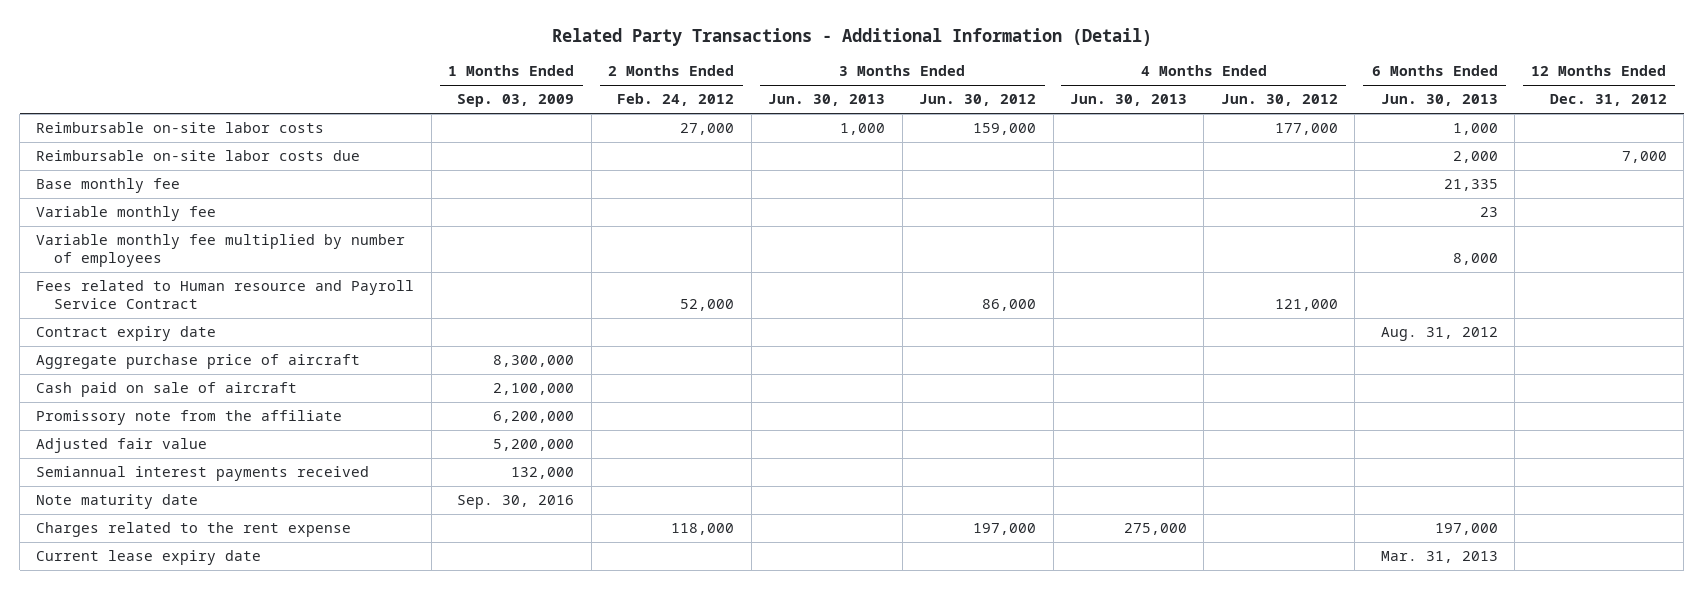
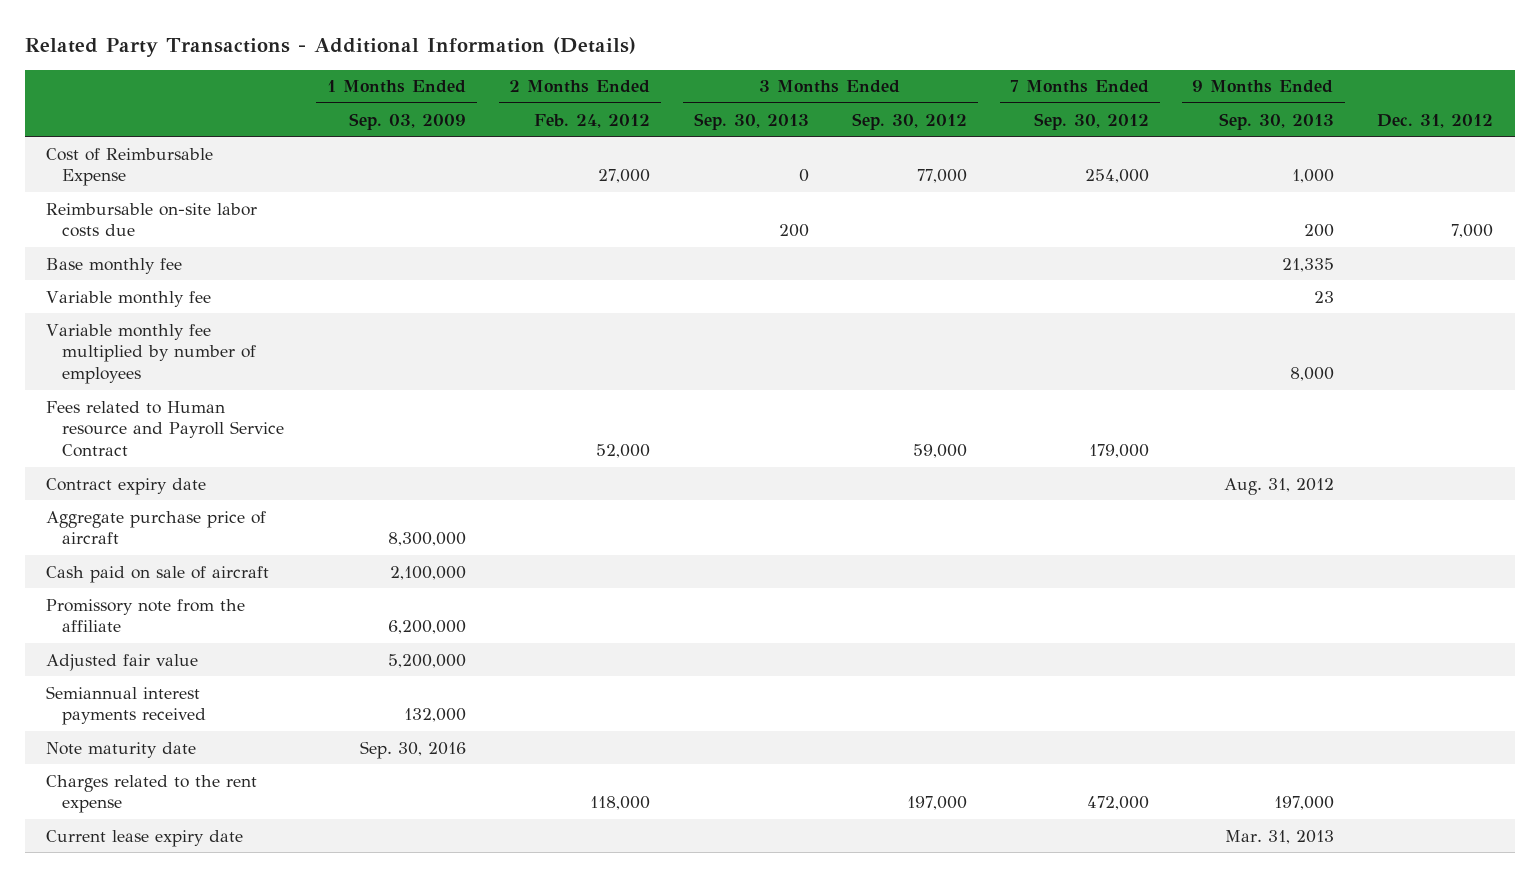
- Related Party Transactions - Additional Information (Detail)
+ Related Party Transactions - Additional Information (Details)
- | 1 Months Ended Sep. 03, 2009 | 2 Months Ended Feb. 24, 2012 | 3 Months Ended Jun. 30, 2013 | 3 Months Ended Jun. 30, 2012 | 4 Months Ended Jun. 30, 2013 | 4 Months Ended Jun. 30, 2012 | 6 Months Ended Jun. 30, 2013 | 12 Months Ended Dec. 31, 2012
+ | 1 Months Ended Sep. 03, 2009 | 2 Months Ended Feb. 24, 2012 | 3 Months Ended Sep. 30, 2013 | 3 Months Ended Sep. 30, 2012 | 7 Months Ended Sep. 30, 2012 | 9 Months Ended Sep. 30, 2013 | Dec. 31, 2012
- Reimbursable on-site labor costs | | 27,000 | 1,000 | 159,000 | | 177,000 | 1,000 |
+ Cost of Reimbursable Expense | | 27,000 | 0 | 77,000 | 254,000 | 1,000 |

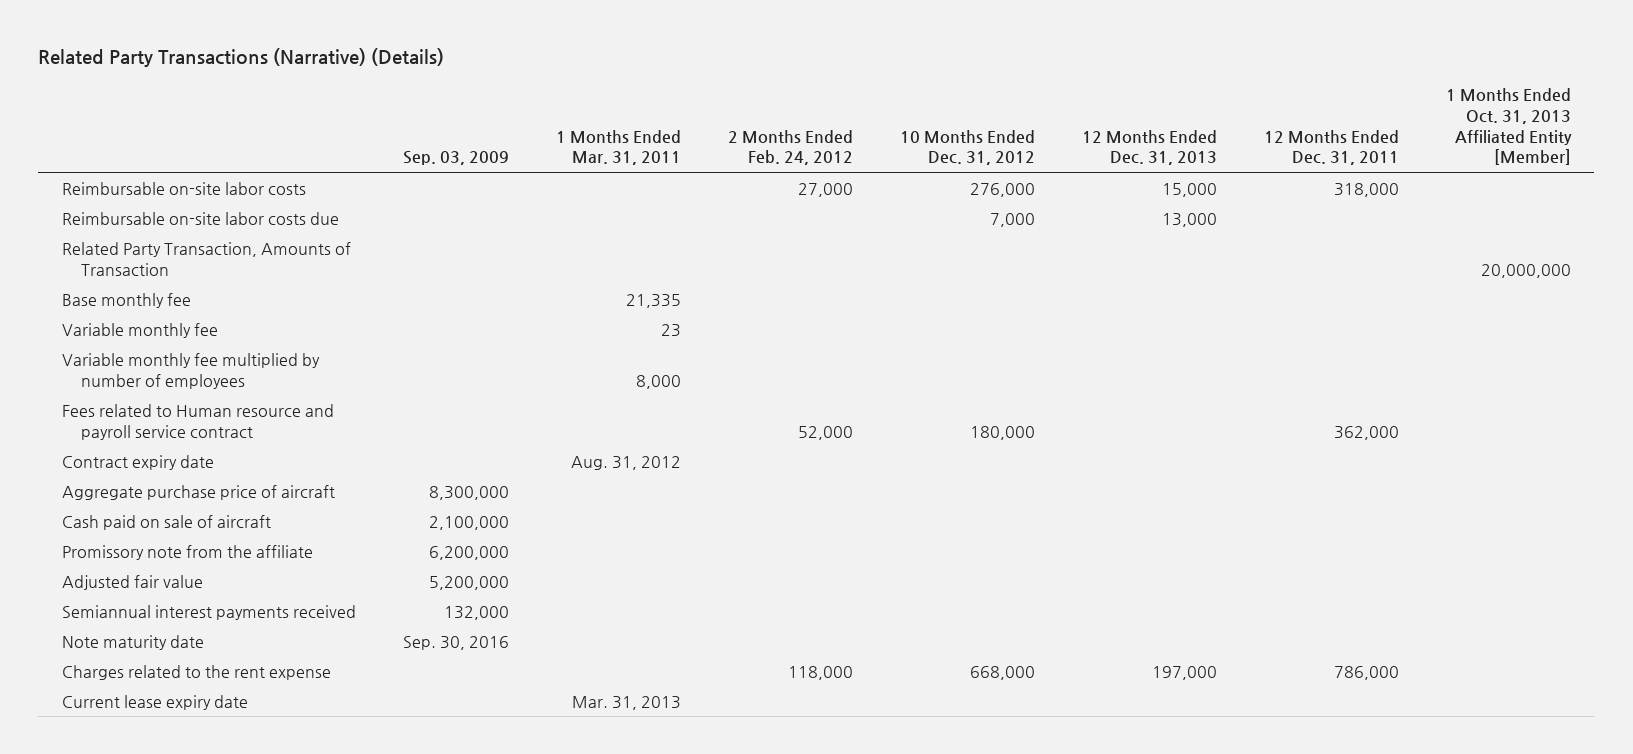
- Related Party Transactions - Additional Information (Details)
+ Related Party Transactions (Narrative) (Details)
- | 1 Months Ended Sep. 03, 2009 | 2 Months Ended Feb. 24, 2012 | 3 Months Ended Sep. 30, 2013 | 3 Months Ended Sep. 30, 2012 | 7 Months Ended Sep. 30, 2012 | 9 Months Ended Sep. 30, 2013 | Dec. 31, 2012
+ | Sep. 03, 2009 | 1 Months Ended Mar. 31, 2011 | 2 Months Ended Feb. 24, 2012 | 10 Months Ended Dec. 31, 2012 | 12 Months Ended Dec. 31, 2013 | 12 Months Ended Dec. 31, 2011 | 1 Months Ended Oct. 31, 2013 Affiliated Entity [Member]
- Cost of Reimbursable Expense | | 27,000 | 0 | 77,000 | 254,000 | 1,000 |
+ Reimbursable on-site labor costs | | | 27,000 | 276,000 | 15,000 | 318,000 |
+ Related Party Transaction, Amounts of Transaction | | | | | | | 20,000,000
- Fees related to Human resource and Payroll Service Contract | | 52,000 | | 59,000 | 179,000 | |
+ Fees related to Human resource and payroll service contract | | | 52,000 | 180,000 | | 362,000 |

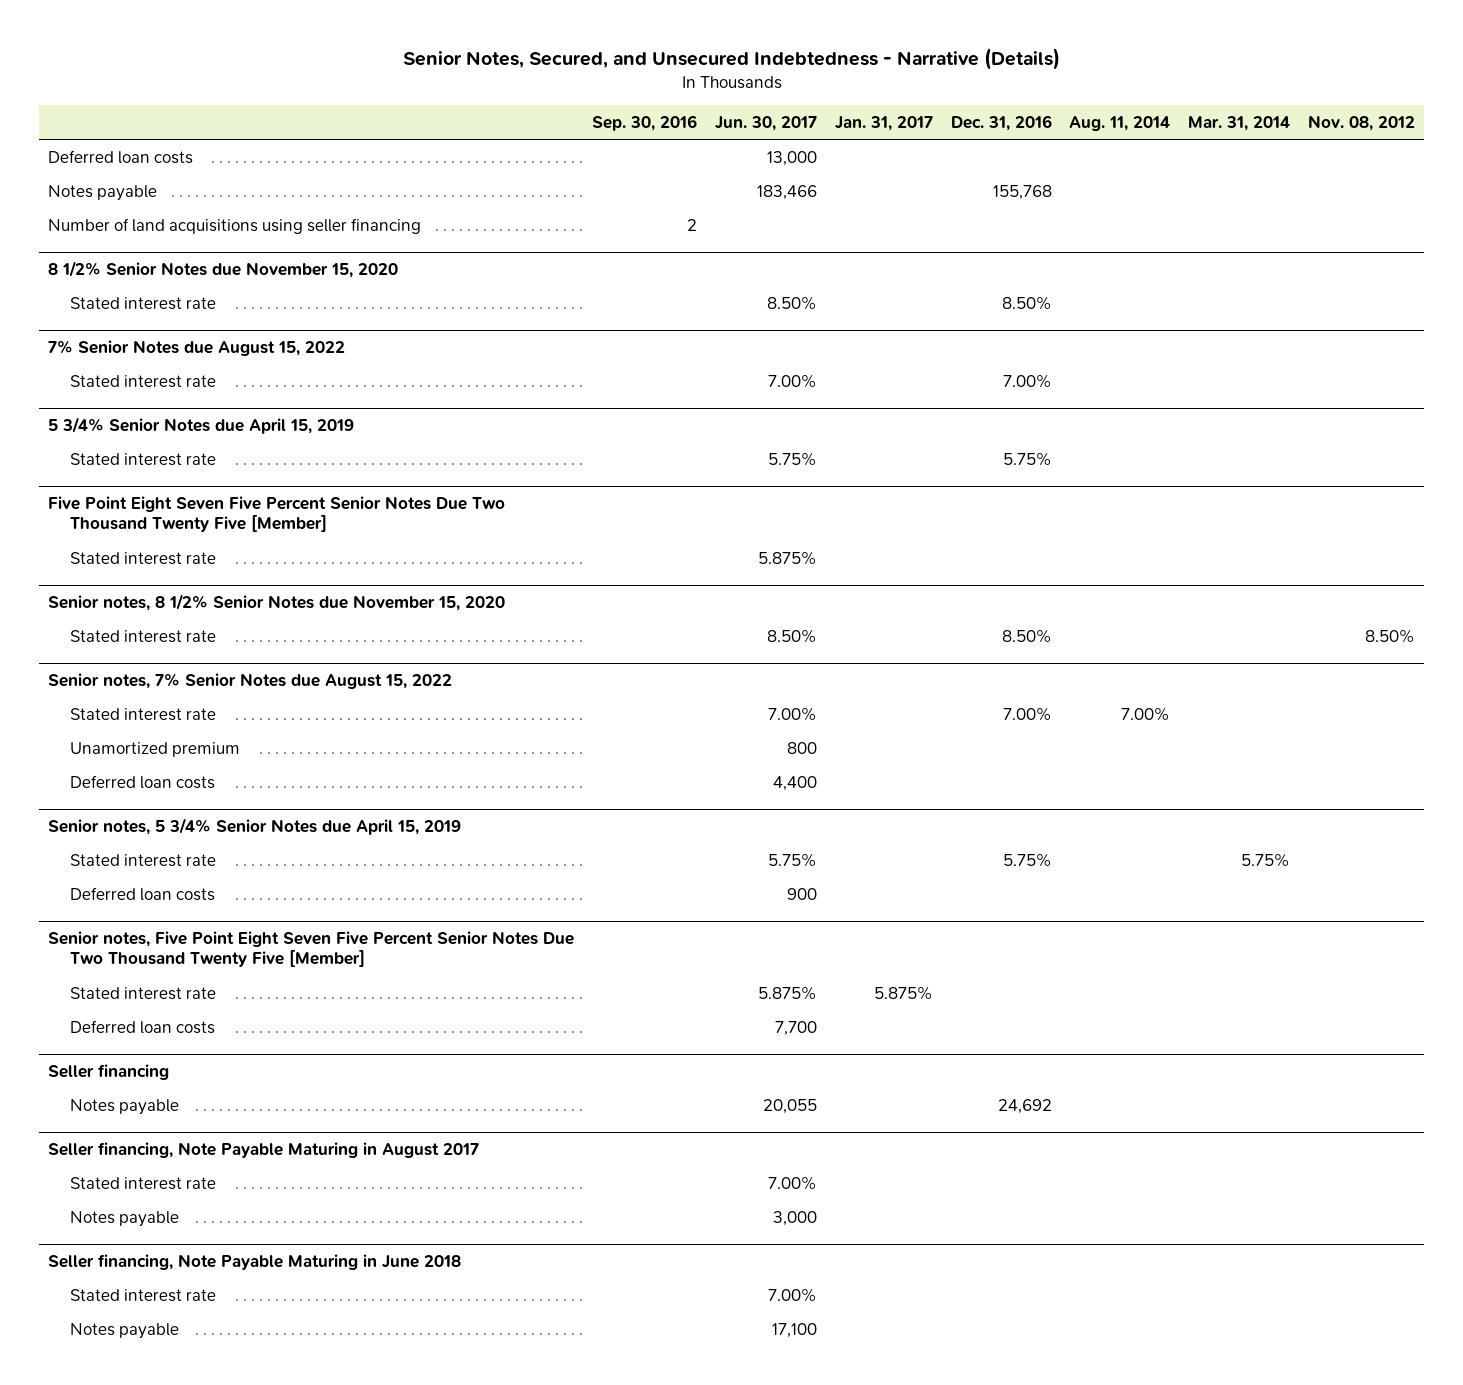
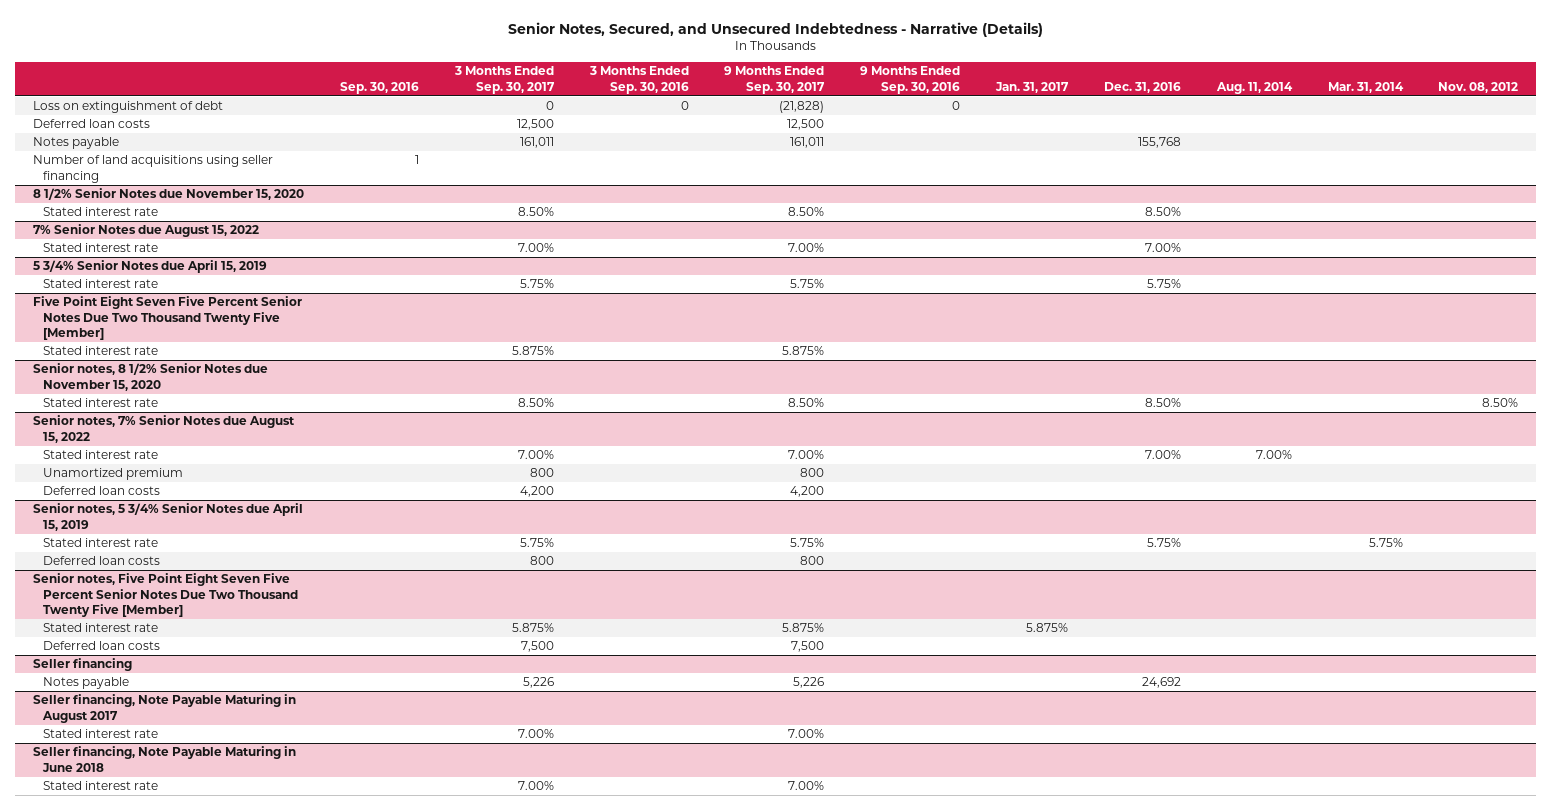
- | Sep. 30, 2016 | Jun. 30, 2017 | Jan. 31, 2017 | Dec. 31, 2016 | Aug. 11, 2014 | Mar. 31, 2014 | Nov. 08, 2012
+ | Sep. 30, 2016 | 3 Months Ended Sep. 30, 2017 | 3 Months Ended Sep. 30, 2016 | 9 Months Ended Sep. 30, 2017 | 9 Months Ended Sep. 30, 2016 | Jan. 31, 2017 | Dec. 31, 2016 | Aug. 11, 2014 | Mar. 31, 2014 | Nov. 08, 2012
+ Loss on extinguishment of debt | | 0 | 0 | (21,828) | 0 | | | | |
- Number of land acquisitions using seller financing | 2 | | | | | |
+ Number of land acquisitions using seller financing | 1 | | | | | | | | |
@ Seller financing, Note Payable Maturing in August 2017
- Notes payable | | 3,000 | | | | |
@ Seller financing, Note Payable Maturing in June 2018
- Notes payable | | 17,100 | | | | |

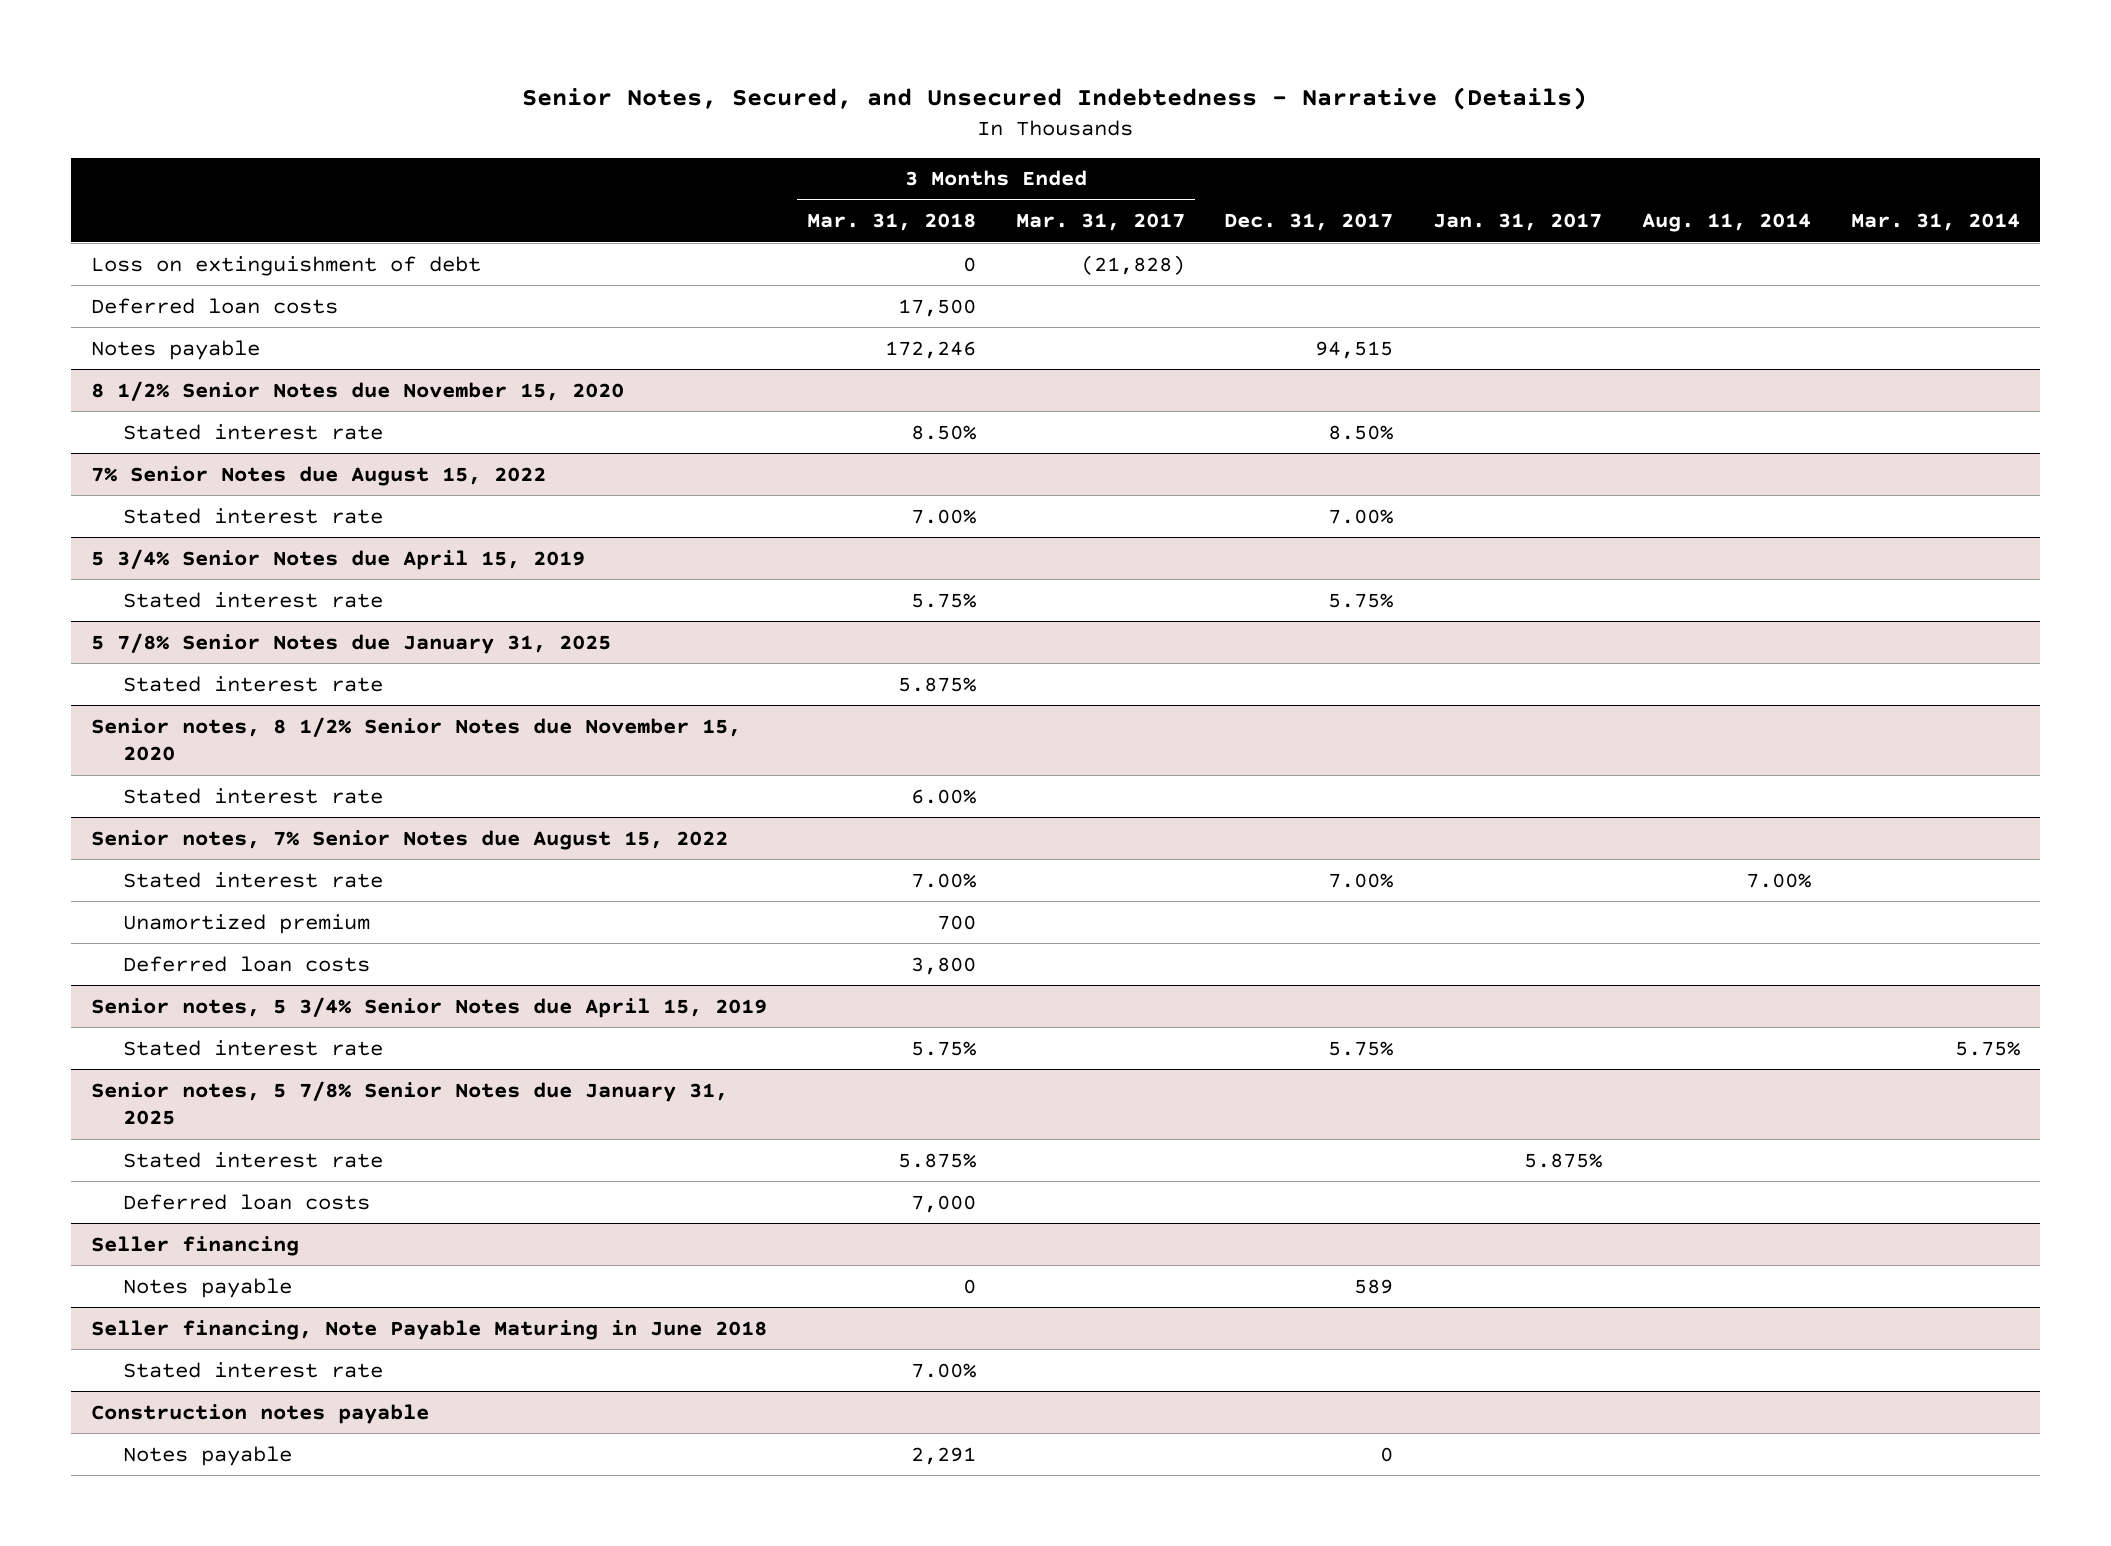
- | Sep. 30, 2016 | 3 Months Ended Sep. 30, 2017 | 3 Months Ended Sep. 30, 2016 | 9 Months Ended Sep. 30, 2017 | 9 Months Ended Sep. 30, 2016 | Jan. 31, 2017 | Dec. 31, 2016 | Aug. 11, 2014 | Mar. 31, 2014 | Nov. 08, 2012
+ | 3 Months Ended Mar. 31, 2018 | 3 Months Ended Mar. 31, 2017 | Dec. 31, 2017 | Jan. 31, 2017 | Aug. 11, 2014 | Mar. 31, 2014
- Number of land acquisitions using seller financing | 1 | | | | | | | | |
- Five Point Eight Seven Five Percent Senior Notes Due Two Thousand Twenty Five [Member]
+ 5 7/8% Senior Notes due January 31, 2025
@ Senior notes, 5 3/4% Senior Notes due April 15, 2019
- Deferred loan costs | | 800 | | 800 | | | | | |
- Senior notes, Five Point Eight Seven Five Percent Senior Notes Due Two Thousand Twenty Five [Member]
+ Senior notes, 5 7/8% Senior Notes due January 31, 2025
- Seller financing, Note Payable Maturing in August 2017
- Stated interest rate | | 7.00% | | 7.00% | | | | | |
+ Construction notes payable
+ Notes payable | 2,291 | | 0 | | |

